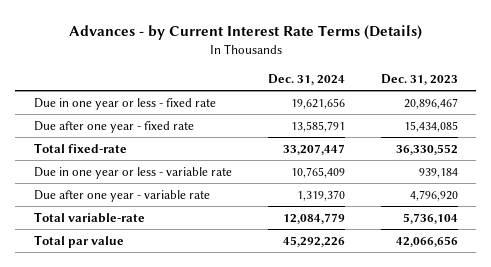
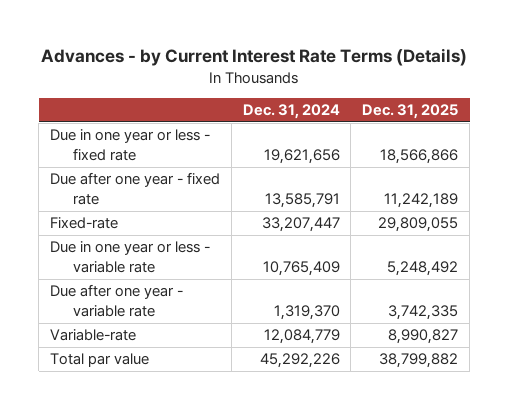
- | Dec. 31, 2024 | Dec. 31, 2023
+ | Dec. 31, 2024 | Dec. 31, 2025
- Total fixed-rate | 33,207,447 | 36,330,552
+ Fixed-rate | 33,207,447 | 29,809,055
- Total variable-rate | 12,084,779 | 5,736,104
+ Variable-rate | 12,084,779 | 8,990,827

